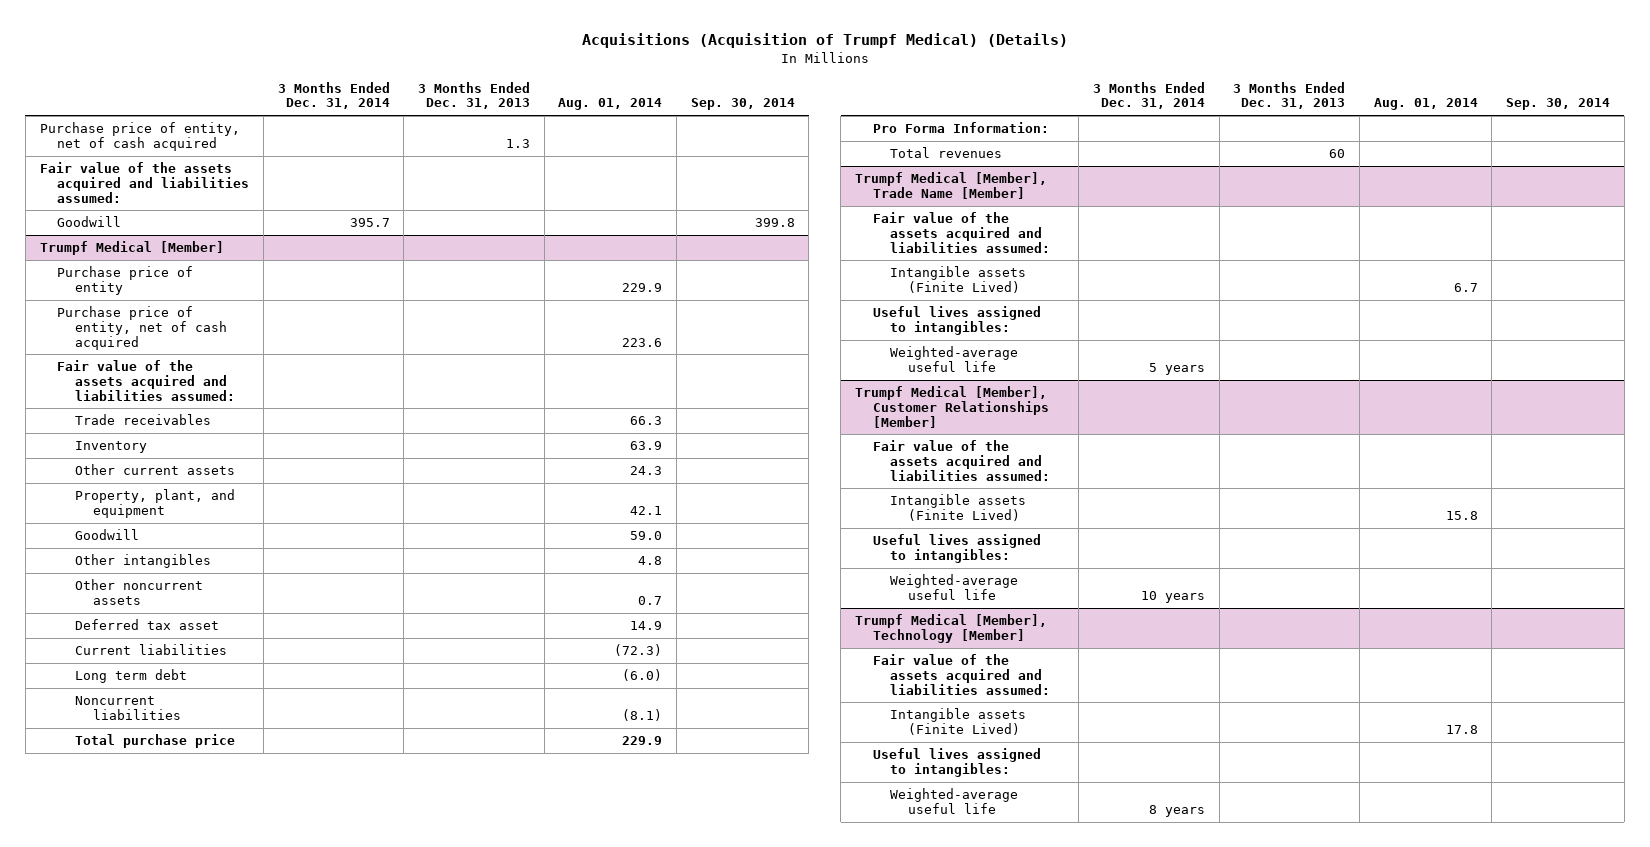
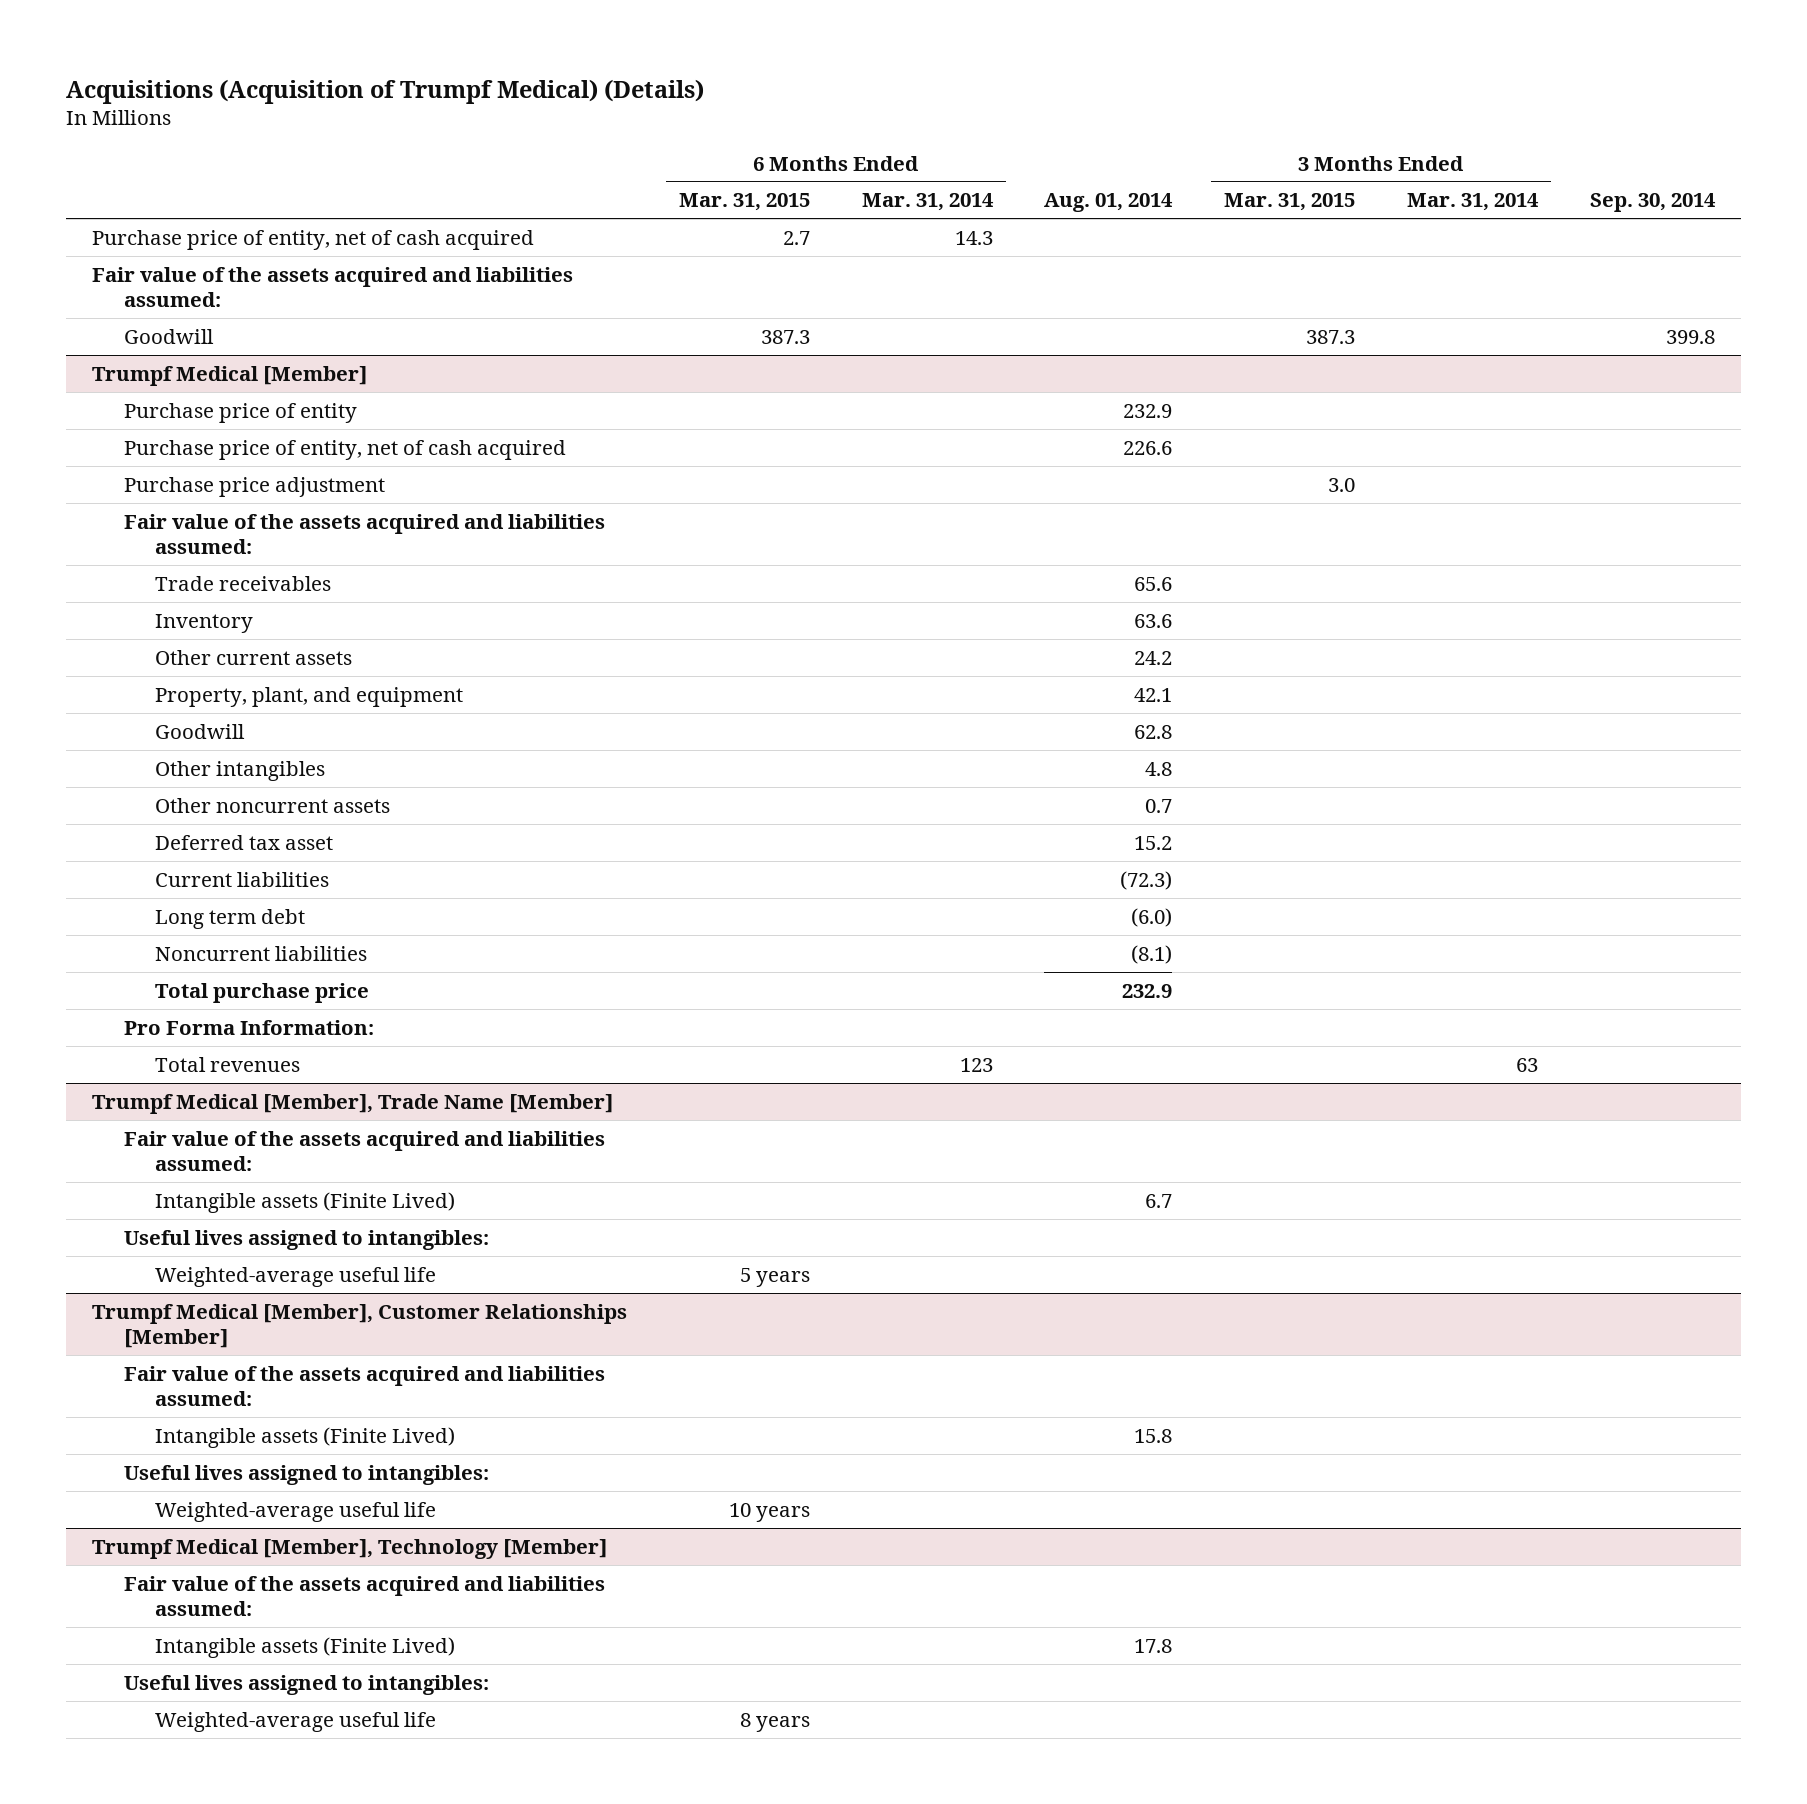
- | 3 Months Ended Dec. 31, 2014 | 3 Months Ended Dec. 31, 2013 | Aug. 01, 2014 | Sep. 30, 2014
+ | 6 Months Ended Mar. 31, 2015 | 6 Months Ended Mar. 31, 2014 | Aug. 01, 2014 | 3 Months Ended Mar. 31, 2015 | 3 Months Ended Mar. 31, 2014 | Sep. 30, 2014
@ Trumpf Medical [Member]
- Purchase price of entity | | | 229.9 |
- Purchase price of entity, net of cash acquired | | | 223.6 |
+ Purchase price of entity | | | 232.9 | | |
+ Purchase price of entity, net of cash acquired | | | 226.6 | | |
+ Purchase price adjustment | | | | 3.0 | |
- Trade receivables | | | 66.3 |
- Inventory | | | 63.9 |
- Other current assets | | | 24.3 |
+ Trade receivables | | | 65.6 | | |
+ Inventory | | | 63.6 | | |
+ Other current assets | | | 24.2 | | |
- Goodwill | | | 59.0 |
+ Goodwill | | | 62.8 | | |
- Deferred tax asset | | | 14.9 |
+ Deferred tax asset | | | 15.2 | | |
- Total purchase price | | | 229.9 |
+ Total purchase price | | | 232.9 | | |

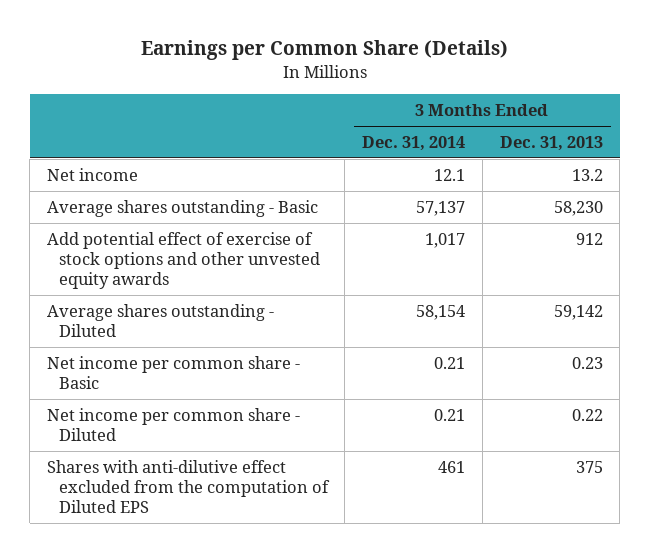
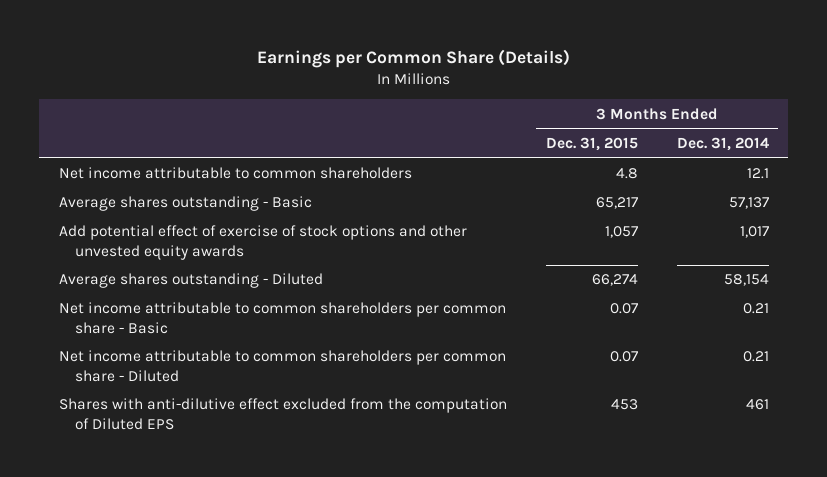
- | 3 Months Ended Dec. 31, 2014 | 3 Months Ended Dec. 31, 2013
+ | 3 Months Ended Dec. 31, 2015 | 3 Months Ended Dec. 31, 2014
- Net income | 12.1 | 13.2
+ Net income attributable to common shareholders | 4.8 | 12.1
- Net income per common share - Basic | 0.21 | 0.23
- Net income per common share - Diluted | 0.21 | 0.22
+ Net income attributable to common shareholders per common share - Basic | 0.07 | 0.21
+ Net income attributable to common shareholders per common share - Diluted | 0.07 | 0.21

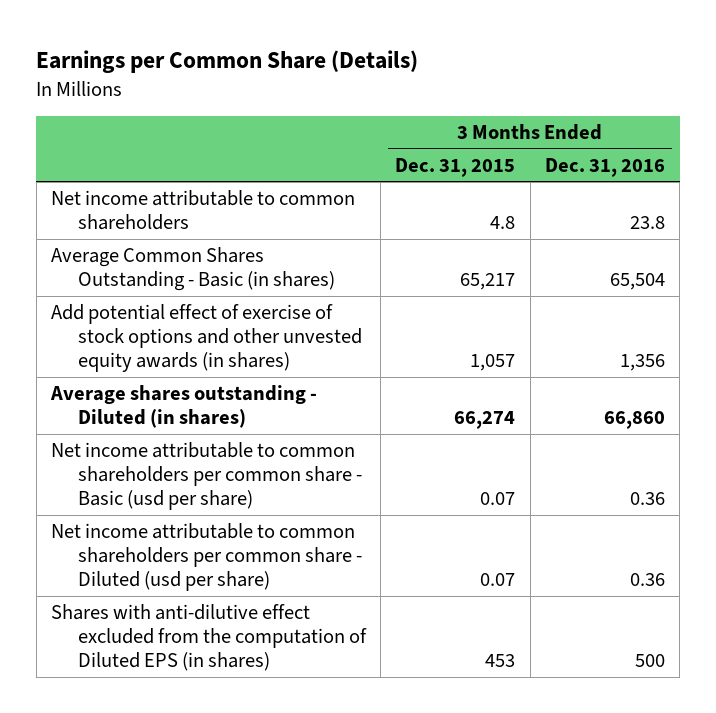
- | 3 Months Ended Dec. 31, 2015 | 3 Months Ended Dec. 31, 2014
+ | 3 Months Ended Dec. 31, 2015 | 3 Months Ended Dec. 31, 2016
- Average shares outstanding - Basic | 65,217 | 57,137
- Add potential effect of exercise of stock options and other unvested equity awards | 1,057 | 1,017
- Average shares outstanding - Diluted | 66,274 | 58,154
- Net income attributable to common shareholders per common share - Basic | 0.07 | 0.21
- Net income attributable to common shareholders per common share - Diluted | 0.07 | 0.21
- Shares with anti-dilutive effect excluded from the computation of Diluted EPS | 453 | 461
+ Average Common Shares Outstanding - Basic (in shares) | 65,217 | 65,504
+ Add potential effect of exercise of stock options and other unvested equity awards (in shares) | 1,057 | 1,356
+ Average shares outstanding - Diluted (in shares) | 66,274 | 66,860
+ Net income attributable to common shareholders per common share - Basic (usd per share) | 0.07 | 0.36
+ Net income attributable to common shareholders per common share - Diluted (usd per share) | 0.07 | 0.36
+ Shares with anti-dilutive effect excluded from the computation of Diluted EPS (in shares) | 453 | 500

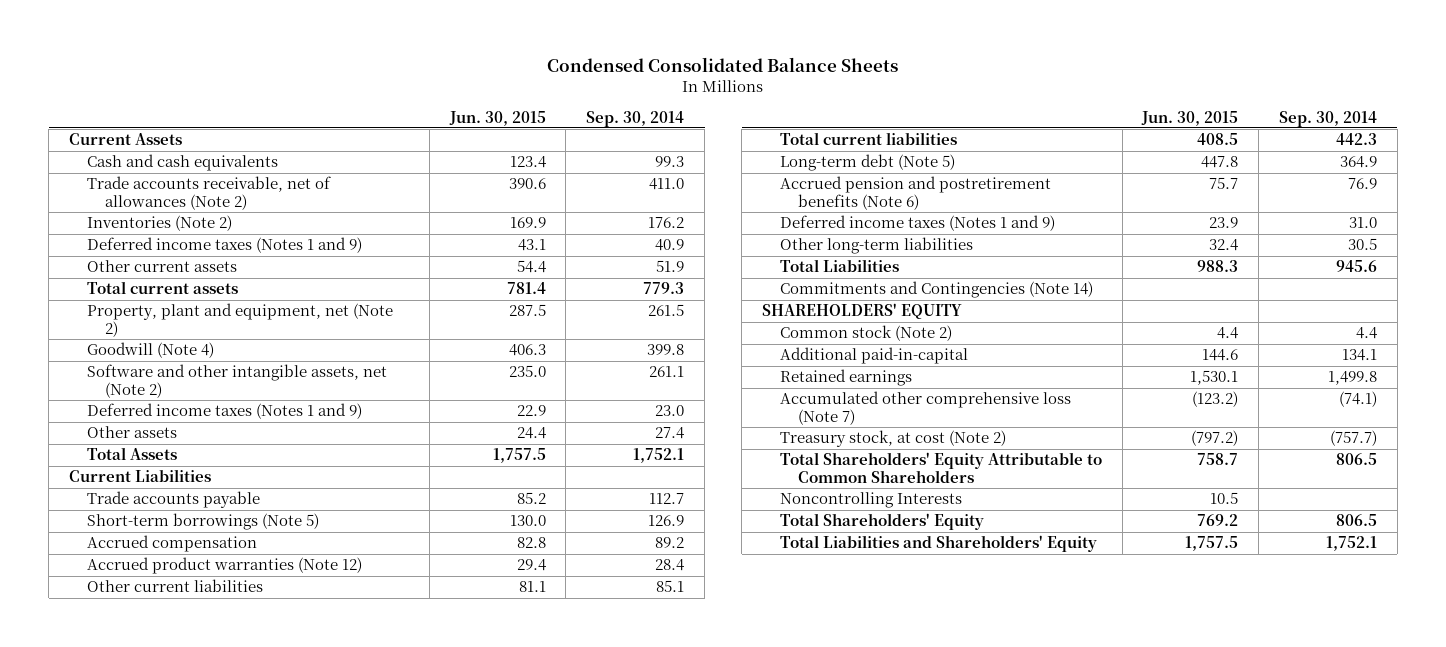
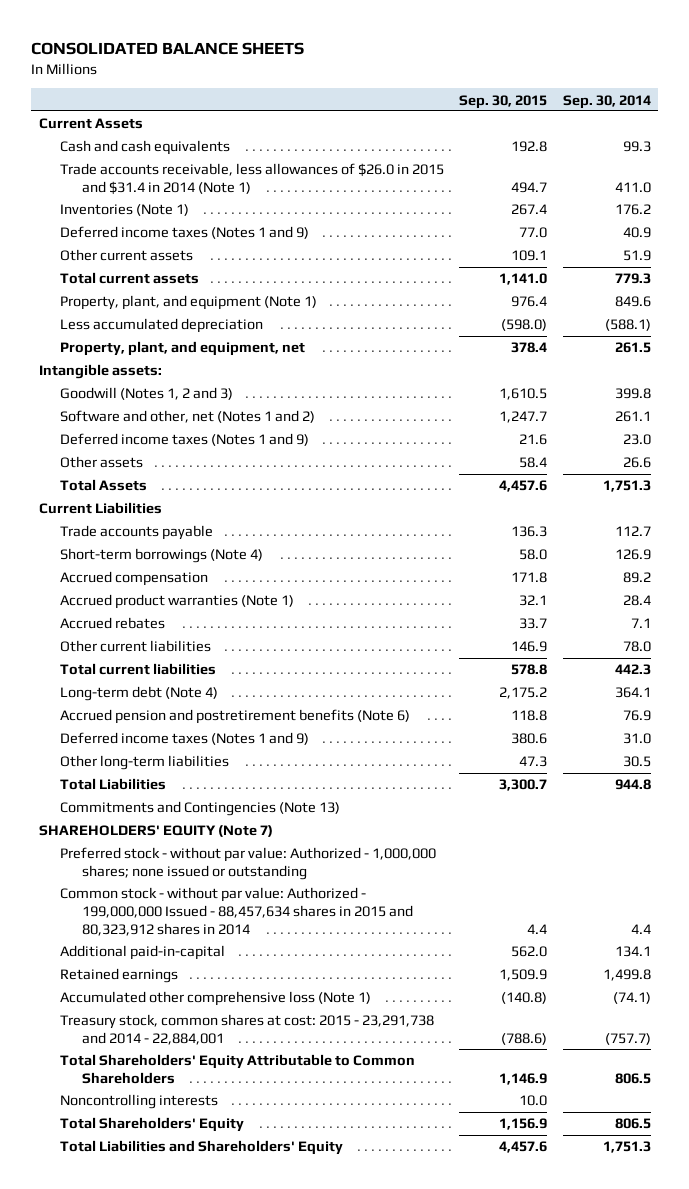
- Condensed Consolidated Balance Sheets
+ CONSOLIDATED BALANCE SHEETS
- | Jun. 30, 2015 | Sep. 30, 2014
+ | Sep. 30, 2015 | Sep. 30, 2014
- Trade accounts receivable, net of allowances (Note 2) | 390.6 | 411.0
- Inventories (Note 2) | 169.9 | 176.2
+ Trade accounts receivable, less allowances of $26.0 in 2015 and $31.4 in 2014 (Note 1) | 494.7 | 411.0
+ Inventories (Note 1) | 267.4 | 176.2
- Property, plant and equipment, net (Note 2) | 287.5 | 261.5
- Goodwill (Note 4) | 406.3 | 399.8
- Software and other intangible assets, net (Note 2) | 235.0 | 261.1
+ Property, plant, and equipment (Note 1) | 976.4 | 849.6
+ Less accumulated depreciation | (598.0) | (588.1)
+ Property, plant, and equipment, net | 378.4 | 261.5
+ Intangible assets:
+ Goodwill (Notes 1, 2 and 3) | 1,610.5 | 399.8
+ Software and other, net (Notes 1 and 2) | 1,247.7 | 261.1
- Other assets | 24.4 | 27.4
- Total Assets | 1,757.5 | 1,752.1
+ Other assets | 58.4 | 26.6
+ Total Assets | 4,457.6 | 1,751.3
- Short-term borrowings (Note 5) | 130.0 | 126.9
+ Short-term borrowings (Note 4) | 58.0 | 126.9
- Accrued product warranties (Note 12) | 29.4 | 28.4
- Other current liabilities | 81.1 | 85.1
+ Accrued product warranties (Note 1) | 32.1 | 28.4
+ Accrued rebates | 33.7 | 7.1
+ Other current liabilities | 146.9 | 78.0
- Long-term debt (Note 5) | 447.8 | 364.9
+ Long-term debt (Note 4) | 2,175.2 | 364.1
- Total Liabilities | 988.3 | 945.6
- Commitments and Contingencies (Note 14)
- SHAREHOLDERS' EQUITY
- Common stock (Note 2) | 4.4 | 4.4
+ Total Liabilities | 3,300.7 | 944.8
+ Commitments and Contingencies (Note 13)
+ SHAREHOLDERS' EQUITY (Note 7)
+ Preferred stock - without par value: Authorized - 1,000,000 shares; none issued or outstanding
+ Common stock - without par value: Authorized - 199,000,000 Issued - 88,457,634 shares in 2015 and 80,323,912 shares in 2014 | 4.4 | 4.4
- Accumulated other comprehensive loss (Note 7) | (123.2) | (74.1)
- Treasury stock, at cost (Note 2) | (797.2) | (757.7)
+ Accumulated other comprehensive loss (Note 1) | (140.8) | (74.1)
+ Treasury stock, common shares at cost: 2015 - 23,291,738 and 2014 - 22,884,001 | (788.6) | (757.7)
- Noncontrolling Interests | 10.5 |
+ Noncontrolling interests | 10.0 |
- Total Liabilities and Shareholders' Equity | 1,757.5 | 1,752.1
+ Total Liabilities and Shareholders' Equity | 4,457.6 | 1,751.3

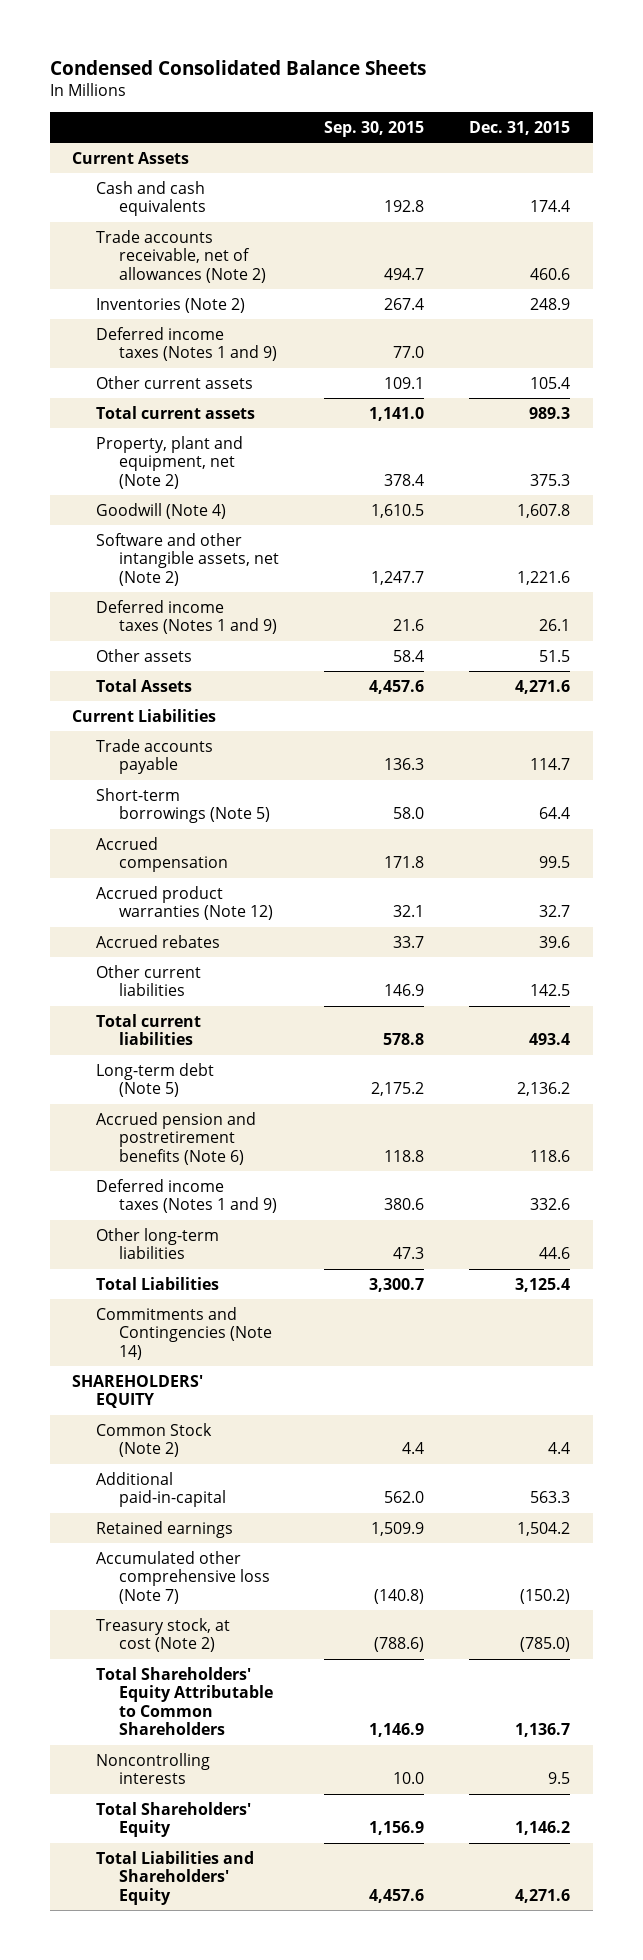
- CONSOLIDATED BALANCE SHEETS
+ Condensed Consolidated Balance Sheets
- | Sep. 30, 2015 | Sep. 30, 2014
+ | Sep. 30, 2015 | Dec. 31, 2015
- Trade accounts receivable, less allowances of $26.0 in 2015 and $31.4 in 2014 (Note 1) | 494.7 | 411.0
- Inventories (Note 1) | 267.4 | 176.2
+ Trade accounts receivable, net of allowances (Note 2) | 494.7 | 460.6
+ Inventories (Note 2) | 267.4 | 248.9
- Property, plant, and equipment (Note 1) | 976.4 | 849.6
- Less accumulated depreciation | (598.0) | (588.1)
- Property, plant, and equipment, net | 378.4 | 261.5
- Intangible assets:
- Goodwill (Notes 1, 2 and 3) | 1,610.5 | 399.8
- Software and other, net (Notes 1 and 2) | 1,247.7 | 261.1
+ Property, plant and equipment, net (Note 2) | 378.4 | 375.3
+ Goodwill (Note 4) | 1,610.5 | 1,607.8
+ Software and other intangible assets, net (Note 2) | 1,247.7 | 1,221.6
- Short-term borrowings (Note 4) | 58.0 | 126.9
+ Short-term borrowings (Note 5) | 58.0 | 64.4
- Accrued product warranties (Note 1) | 32.1 | 28.4
+ Accrued product warranties (Note 12) | 32.1 | 32.7
- Long-term debt (Note 4) | 2,175.2 | 364.1
+ Long-term debt (Note 5) | 2,175.2 | 2,136.2
- Commitments and Contingencies (Note 13)
- SHAREHOLDERS' EQUITY (Note 7)
- Preferred stock - without par value: Authorized - 1,000,000 shares; none issued or outstanding
- Common stock - without par value: Authorized - 199,000,000 Issued - 88,457,634 shares in 2015 and 80,323,912 shares in 2014 | 4.4 | 4.4
+ Commitments and Contingencies (Note 14)
+ SHAREHOLDERS' EQUITY
+ Common Stock (Note 2) | 4.4 | 4.4
- Accumulated other comprehensive loss (Note 1) | (140.8) | (74.1)
- Treasury stock, common shares at cost: 2015 - 23,291,738 and 2014 - 22,884,001 | (788.6) | (757.7)
+ Accumulated other comprehensive loss (Note 7) | (140.8) | (150.2)
+ Treasury stock, at cost (Note 2) | (788.6) | (785.0)

